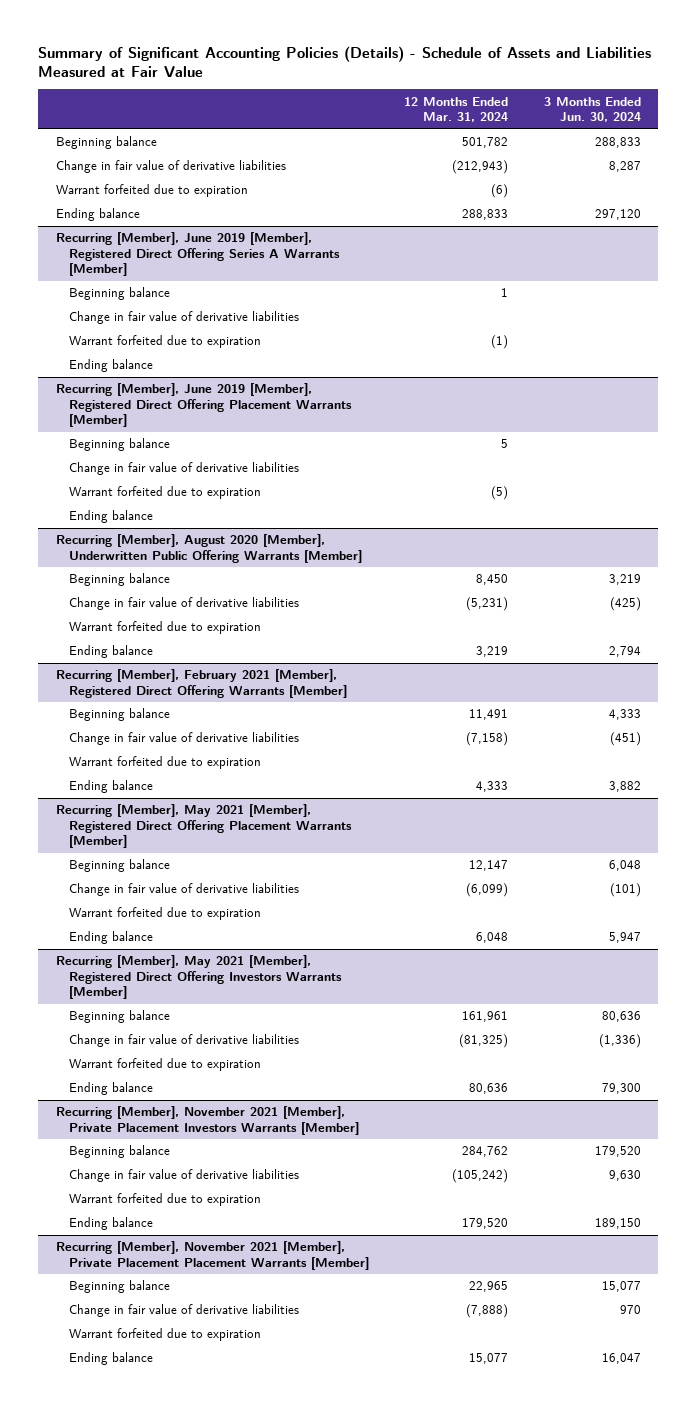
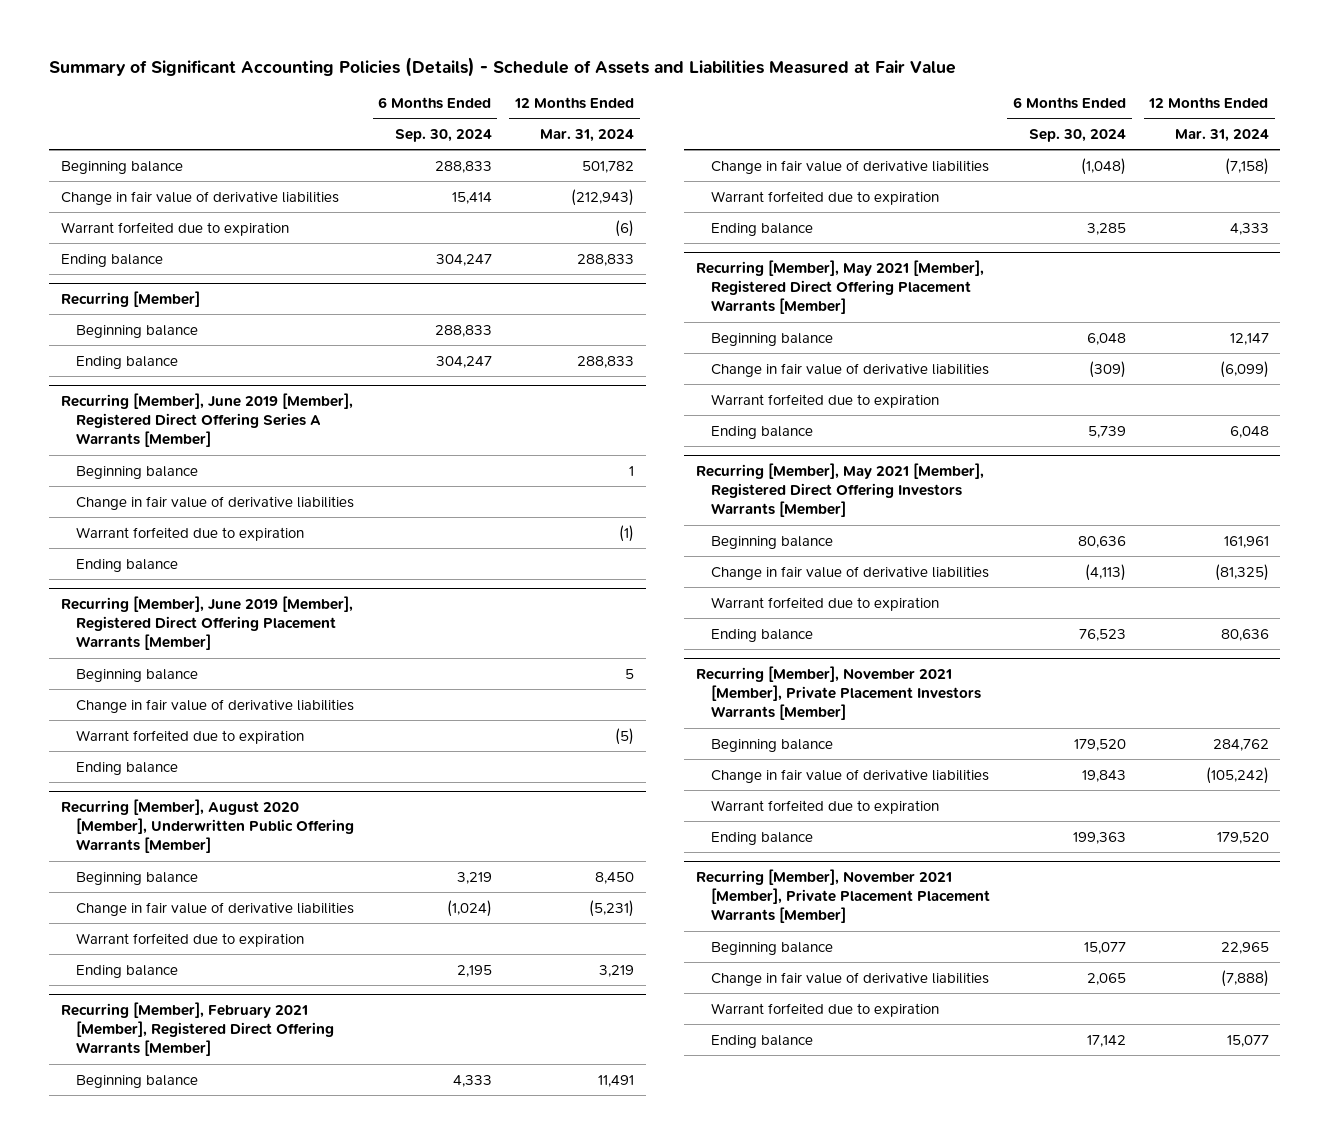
- | 12 Months Ended Mar. 31, 2024 | 3 Months Ended Jun. 30, 2024
+ | 6 Months Ended Sep. 30, 2024 | 12 Months Ended Mar. 31, 2024
+ Recurring [Member]
+ Beginning balance | 288,833 |
+ Ending balance | 304,247 | 288,833

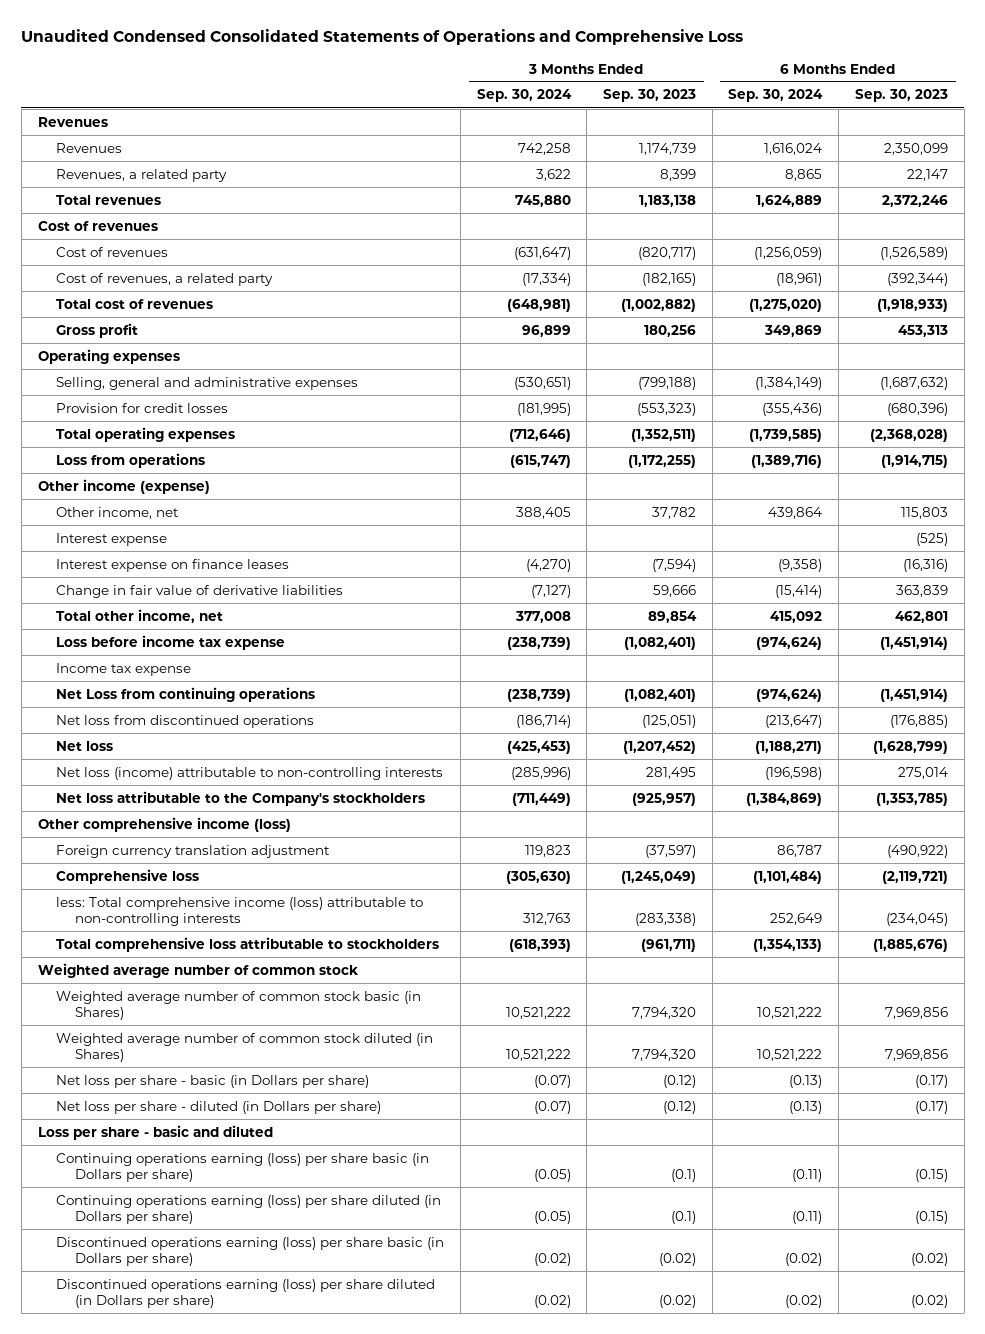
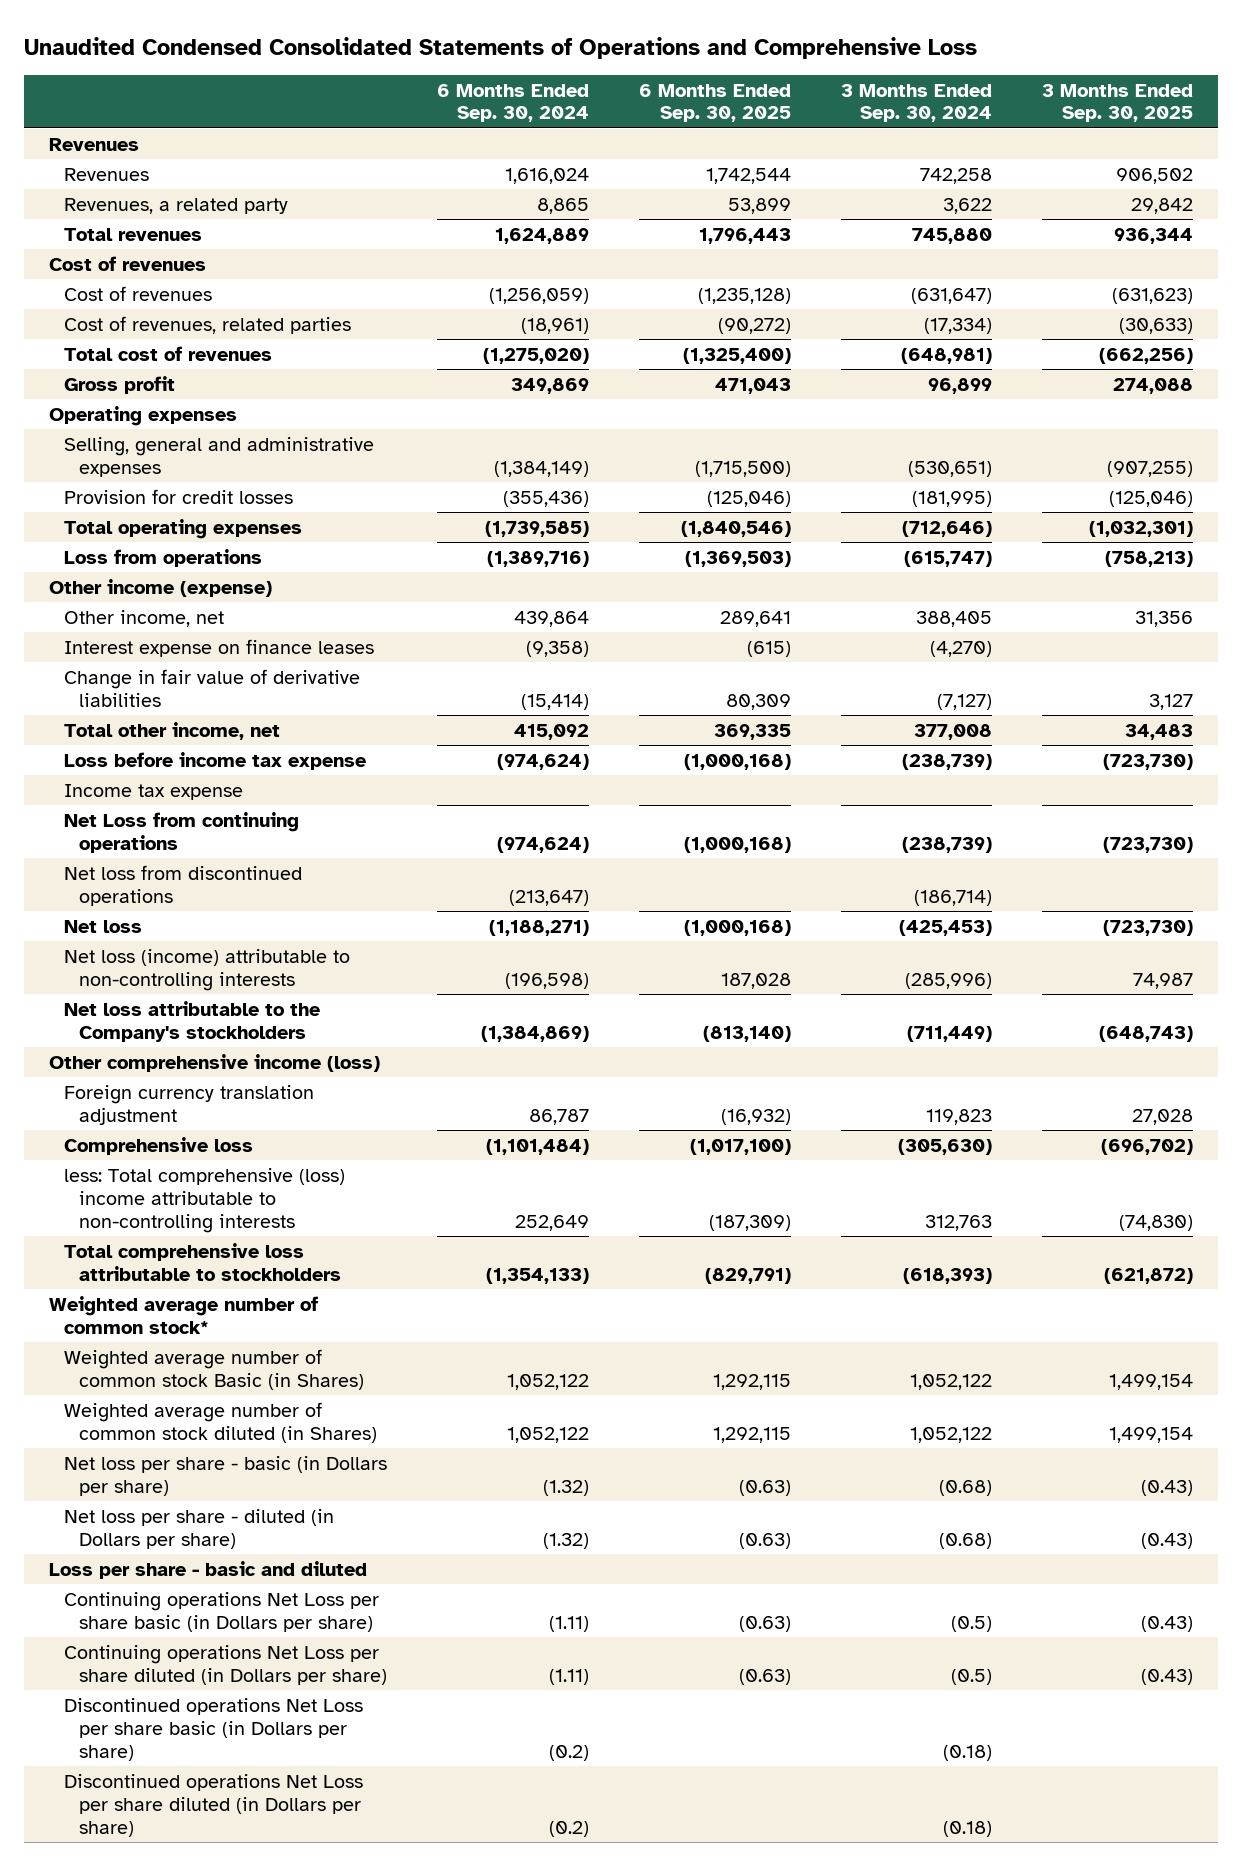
- | 3 Months Ended Sep. 30, 2024 | 3 Months Ended Sep. 30, 2023 | 6 Months Ended Sep. 30, 2024 | 6 Months Ended Sep. 30, 2023
+ | 6 Months Ended Sep. 30, 2024 | 6 Months Ended Sep. 30, 2025 | 3 Months Ended Sep. 30, 2024 | 3 Months Ended Sep. 30, 2025
- Cost of revenues, a related party | (17,334) | (182,165) | (18,961) | (392,344)
+ Cost of revenues, related parties | (18,961) | (90,272) | (17,334) | (30,633)
- Interest expense | | | | (525)
- less: Total comprehensive income (loss) attributable to non-controlling interests | 312,763 | (283,338) | 252,649 | (234,045)
+ less: Total comprehensive (loss) income attributable to non-controlling interests | 252,649 | (187,309) | 312,763 | (74,830)
- Weighted average number of common stock
- Weighted average number of common stock basic (in Shares) | 10,521,222 | 7,794,320 | 10,521,222 | 7,969,856
- Weighted average number of common stock diluted (in Shares) | 10,521,222 | 7,794,320 | 10,521,222 | 7,969,856
- Net loss per share - basic (in Dollars per share) | (0.07) | (0.12) | (0.13) | (0.17)
- Net loss per share - diluted (in Dollars per share) | (0.07) | (0.12) | (0.13) | (0.17)
+ Weighted average number of common stock*
+ Weighted average number of common stock Basic (in Shares) | 1,052,122 | 1,292,115 | 1,052,122 | 1,499,154
+ Weighted average number of common stock diluted (in Shares) | 1,052,122 | 1,292,115 | 1,052,122 | 1,499,154
+ Net loss per share - basic (in Dollars per share) | (1.32) | (0.63) | (0.68) | (0.43)
+ Net loss per share - diluted (in Dollars per share) | (1.32) | (0.63) | (0.68) | (0.43)
- Continuing operations earning (loss) per share basic (in Dollars per share) | (0.05) | (0.1) | (0.11) | (0.15)
- Continuing operations earning (loss) per share diluted (in Dollars per share) | (0.05) | (0.1) | (0.11) | (0.15)
- Discontinued operations earning (loss) per share basic (in Dollars per share) | (0.02) | (0.02) | (0.02) | (0.02)
- Discontinued operations earning (loss) per share diluted (in Dollars per share) | (0.02) | (0.02) | (0.02) | (0.02)
+ Continuing operations Net Loss per share basic (in Dollars per share) | (1.11) | (0.63) | (0.5) | (0.43)
+ Continuing operations Net Loss per share diluted (in Dollars per share) | (1.11) | (0.63) | (0.5) | (0.43)
+ Discontinued operations Net Loss per share basic (in Dollars per share) | (0.2) | | (0.18) |
+ Discontinued operations Net Loss per share diluted (in Dollars per share) | (0.2) | | (0.18) |

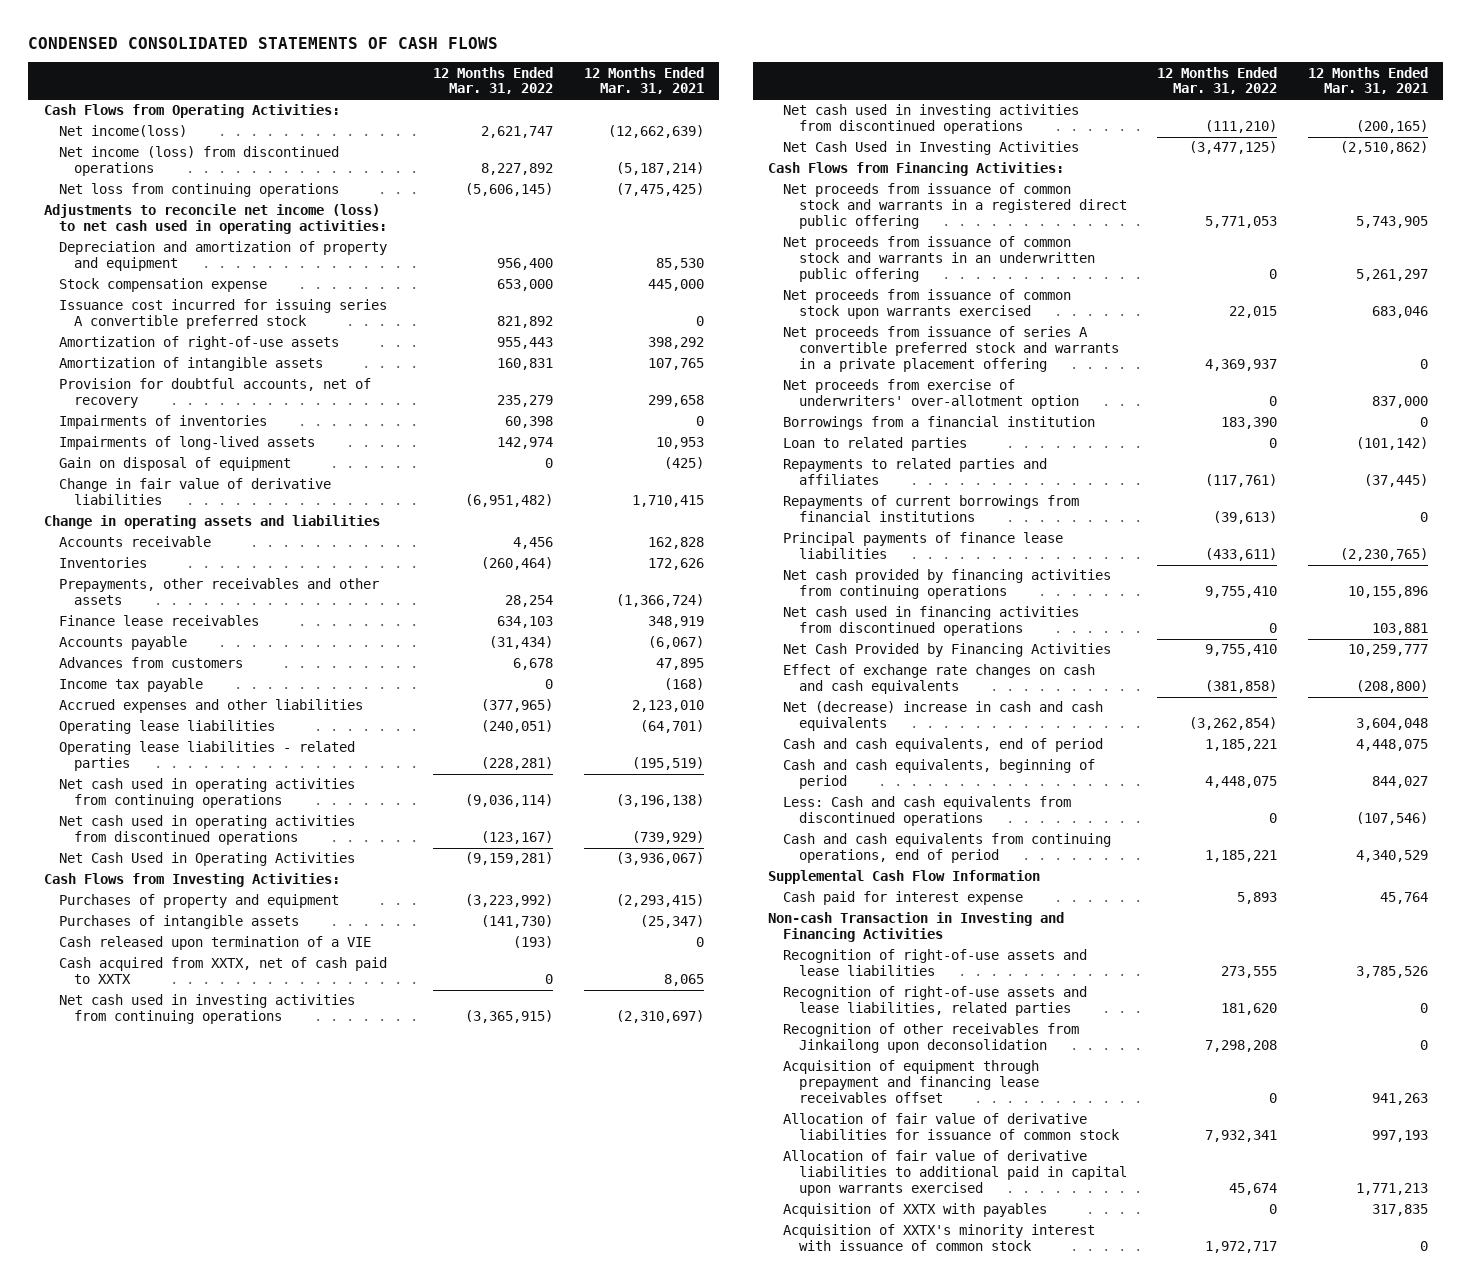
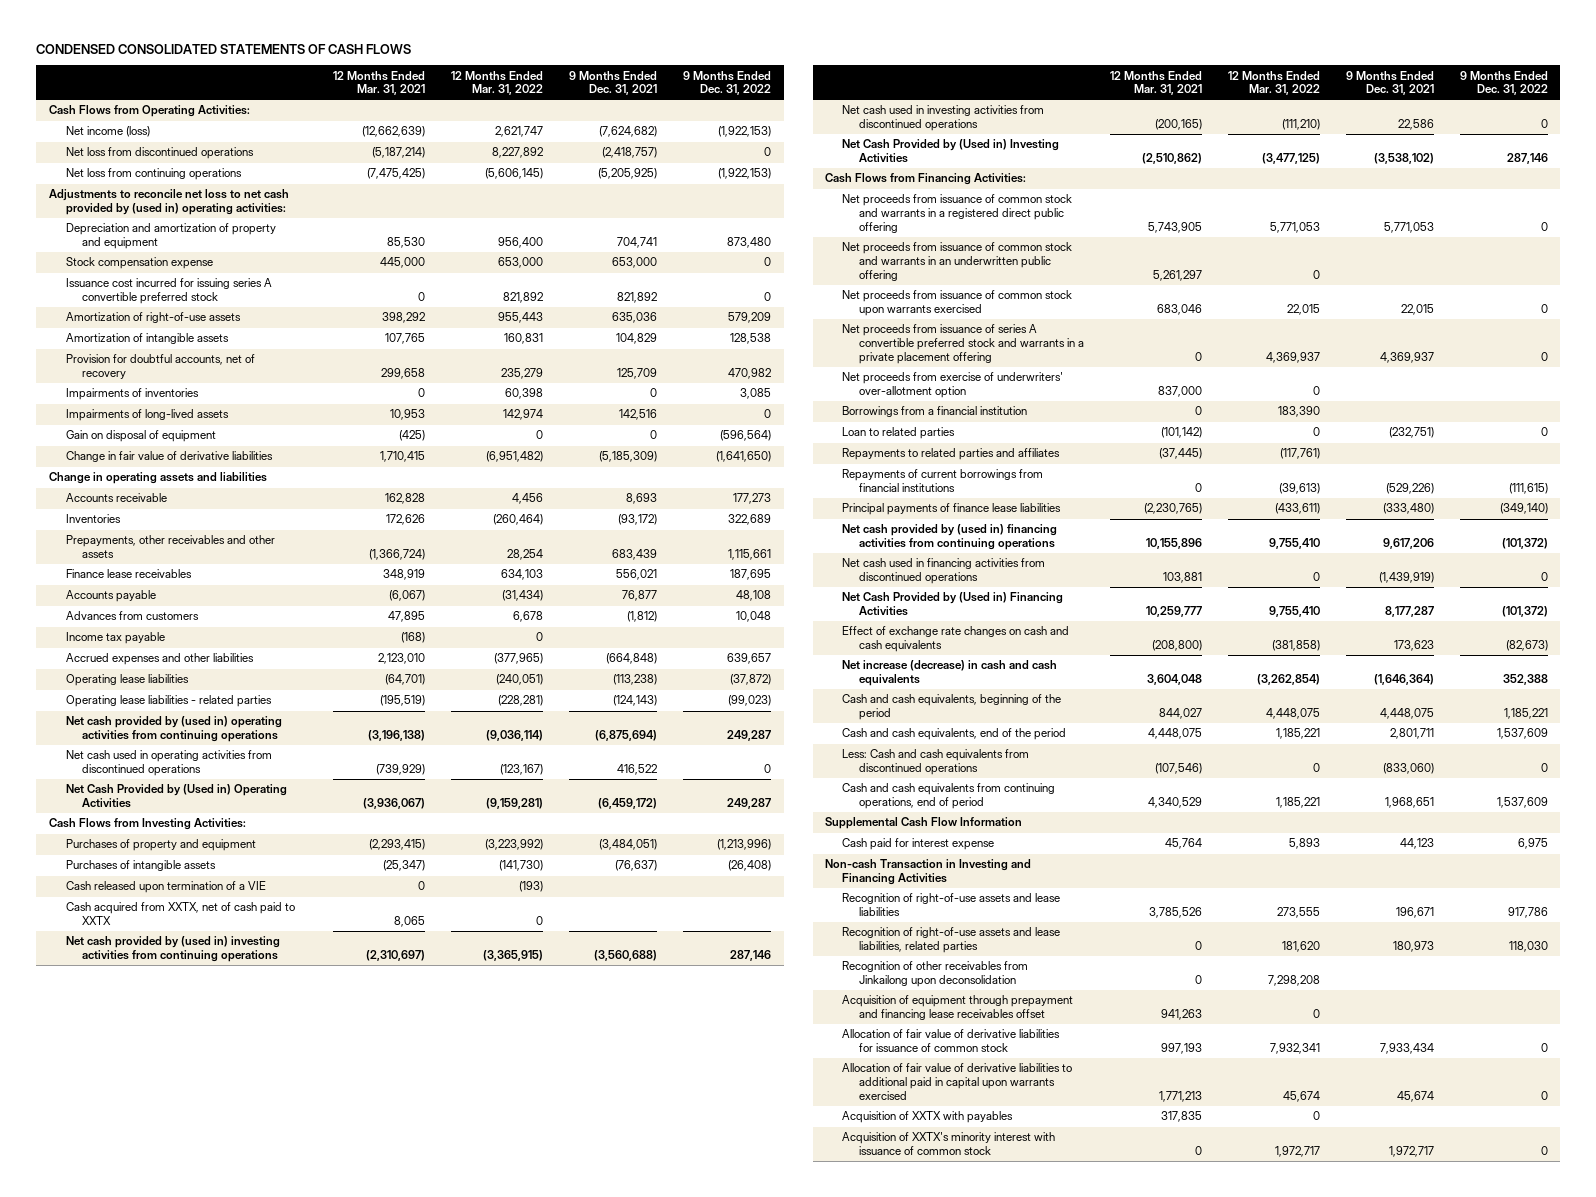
- | 12 Months Ended Mar. 31, 2022 | 12 Months Ended Mar. 31, 2021
+ | 12 Months Ended Mar. 31, 2021 | 12 Months Ended Mar. 31, 2022 | 9 Months Ended Dec. 31, 2021 | 9 Months Ended Dec. 31, 2022
- Net income(loss) | 2,621,747 | (12,662,639)
- Net income (loss) from discontinued operations | 8,227,892 | (5,187,214)
+ Net income (loss) | (12,662,639) | 2,621,747 | (7,624,682) | (1,922,153)
+ Net loss from discontinued operations | (5,187,214) | 8,227,892 | (2,418,757) | 0
- Adjustments to reconcile net income (loss) to net cash used in operating activities:
+ Adjustments to reconcile net loss to net cash provided by (used in) operating activities:
- Net cash used in operating activities from continuing operations | (9,036,114) | (3,196,138)
+ Net cash provided by (used in) operating activities from continuing operations | (3,196,138) | (9,036,114) | (6,875,694) | 249,287
- Net Cash Used in Operating Activities | (9,159,281) | (3,936,067)
+ Net Cash Provided by (Used in) Operating Activities | (3,936,067) | (9,159,281) | (6,459,172) | 249,287
- Net cash used in investing activities from continuing operations | (3,365,915) | (2,310,697)
+ Net cash provided by (used in) investing activities from continuing operations | (2,310,697) | (3,365,915) | (3,560,688) | 287,146
- Net Cash Used in Investing Activities | (3,477,125) | (2,510,862)
+ Net Cash Provided by (Used in) Investing Activities | (2,510,862) | (3,477,125) | (3,538,102) | 287,146
- Net cash provided by financing activities from continuing operations | 9,755,410 | 10,155,896
+ Net cash provided by (used in) financing activities from continuing operations | 10,155,896 | 9,755,410 | 9,617,206 | (101,372)
- Net Cash Provided by Financing Activities | 9,755,410 | 10,259,777
+ Net Cash Provided by (Used in) Financing Activities | 10,259,777 | 9,755,410 | 8,177,287 | (101,372)
- Net (decrease) increase in cash and cash equivalents | (3,262,854) | 3,604,048
- Cash and cash equivalents, end of period | 1,185,221 | 4,448,075
- Cash and cash equivalents, beginning of period | 4,448,075 | 844,027
+ Net increase (decrease) in cash and cash equivalents | 3,604,048 | (3,262,854) | (1,646,364) | 352,388
+ Cash and cash equivalents, beginning of the period | 844,027 | 4,448,075 | 4,448,075 | 1,185,221
+ Cash and cash equivalents, end of the period | 4,448,075 | 1,185,221 | 2,801,711 | 1,537,609

